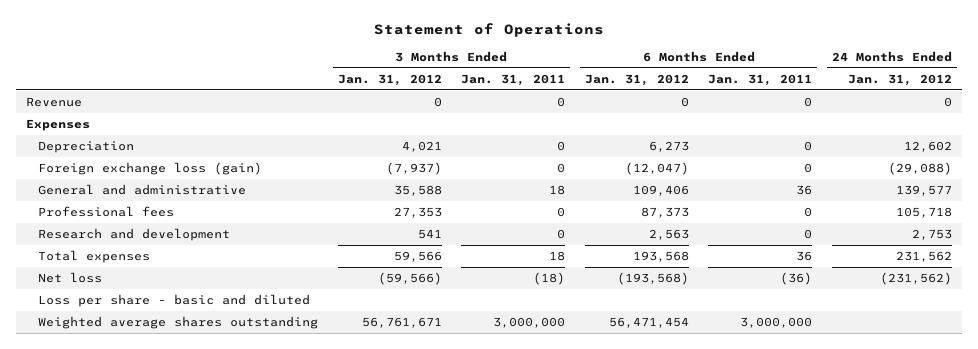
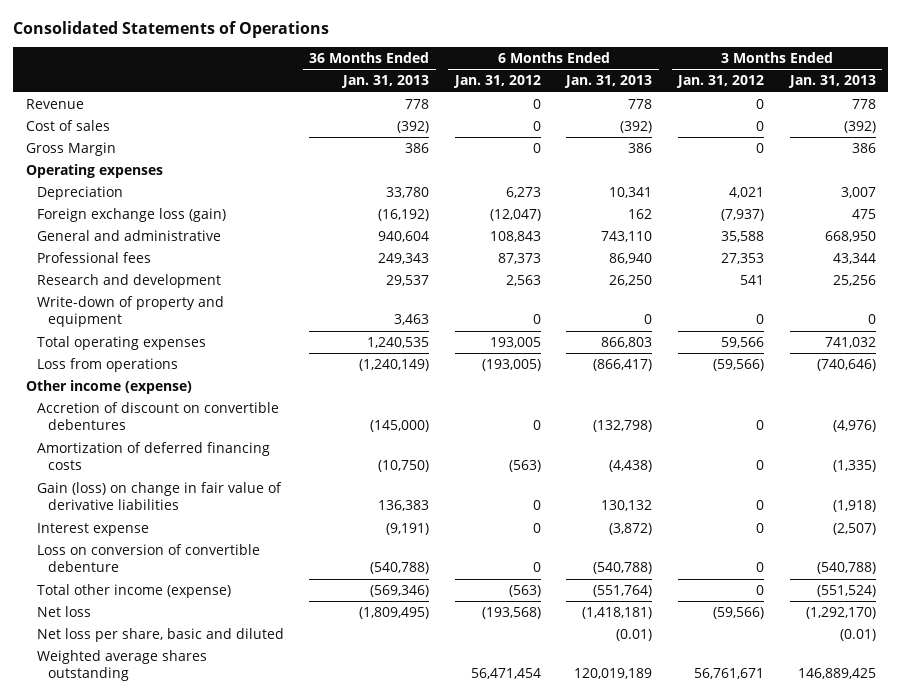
- Statement of Operations
+ Consolidated Statements of Operations
- | 3 Months Ended Jan. 31, 2012 | 3 Months Ended Jan. 31, 2011 | 6 Months Ended Jan. 31, 2012 | 6 Months Ended Jan. 31, 2011 | 24 Months Ended Jan. 31, 2012
+ | 36 Months Ended Jan. 31, 2013 | 6 Months Ended Jan. 31, 2012 | 6 Months Ended Jan. 31, 2013 | 3 Months Ended Jan. 31, 2012 | 3 Months Ended Jan. 31, 2013
- Expenses
+ Cost of sales | (392) | 0 | (392) | 0 | (392)
+ Gross Margin | 386 | 0 | 386 | 0 | 386
+ Operating expenses
- General and administrative | 35,588 | 18 | 109,406 | 36 | 139,577
+ General and administrative | 940,604 | 108,843 | 743,110 | 35,588 | 668,950
- Total expenses | 59,566 | 18 | 193,568 | 36 | 231,562
+ Write-down of property and equipment | 3,463 | 0 | 0 | 0 | 0
+ Total operating expenses | 1,240,535 | 193,005 | 866,803 | 59,566 | 741,032
+ Loss from operations | (1,240,149) | (193,005) | (866,417) | (59,566) | (740,646)
+ Other income (expense)
+ Accretion of discount on convertible debentures | (145,000) | 0 | (132,798) | 0 | (4,976)
+ Amortization of deferred financing costs | (10,750) | (563) | (4,438) | 0 | (1,335)
+ Gain (loss) on change in fair value of derivative liabilities | 136,383 | 0 | 130,132 | 0 | (1,918)
+ Interest expense | (9,191) | 0 | (3,872) | 0 | (2,507)
+ Loss on conversion of convertible debenture | (540,788) | 0 | (540,788) | 0 | (540,788)
+ Total other income (expense) | (569,346) | (563) | (551,764) | 0 | (551,524)
- Loss per share - basic and diluted
+ Net loss per share, basic and diluted | | | (0.01) | | (0.01)

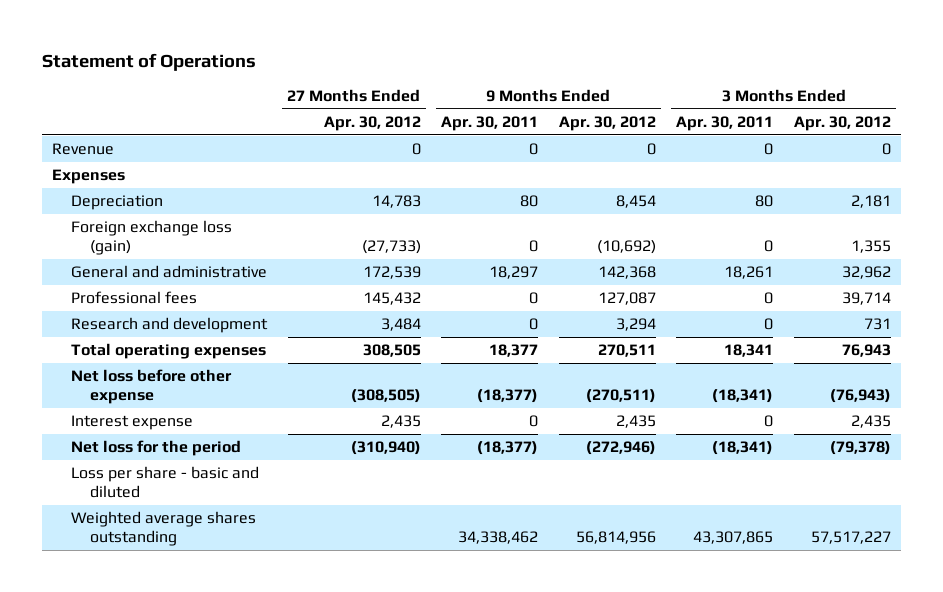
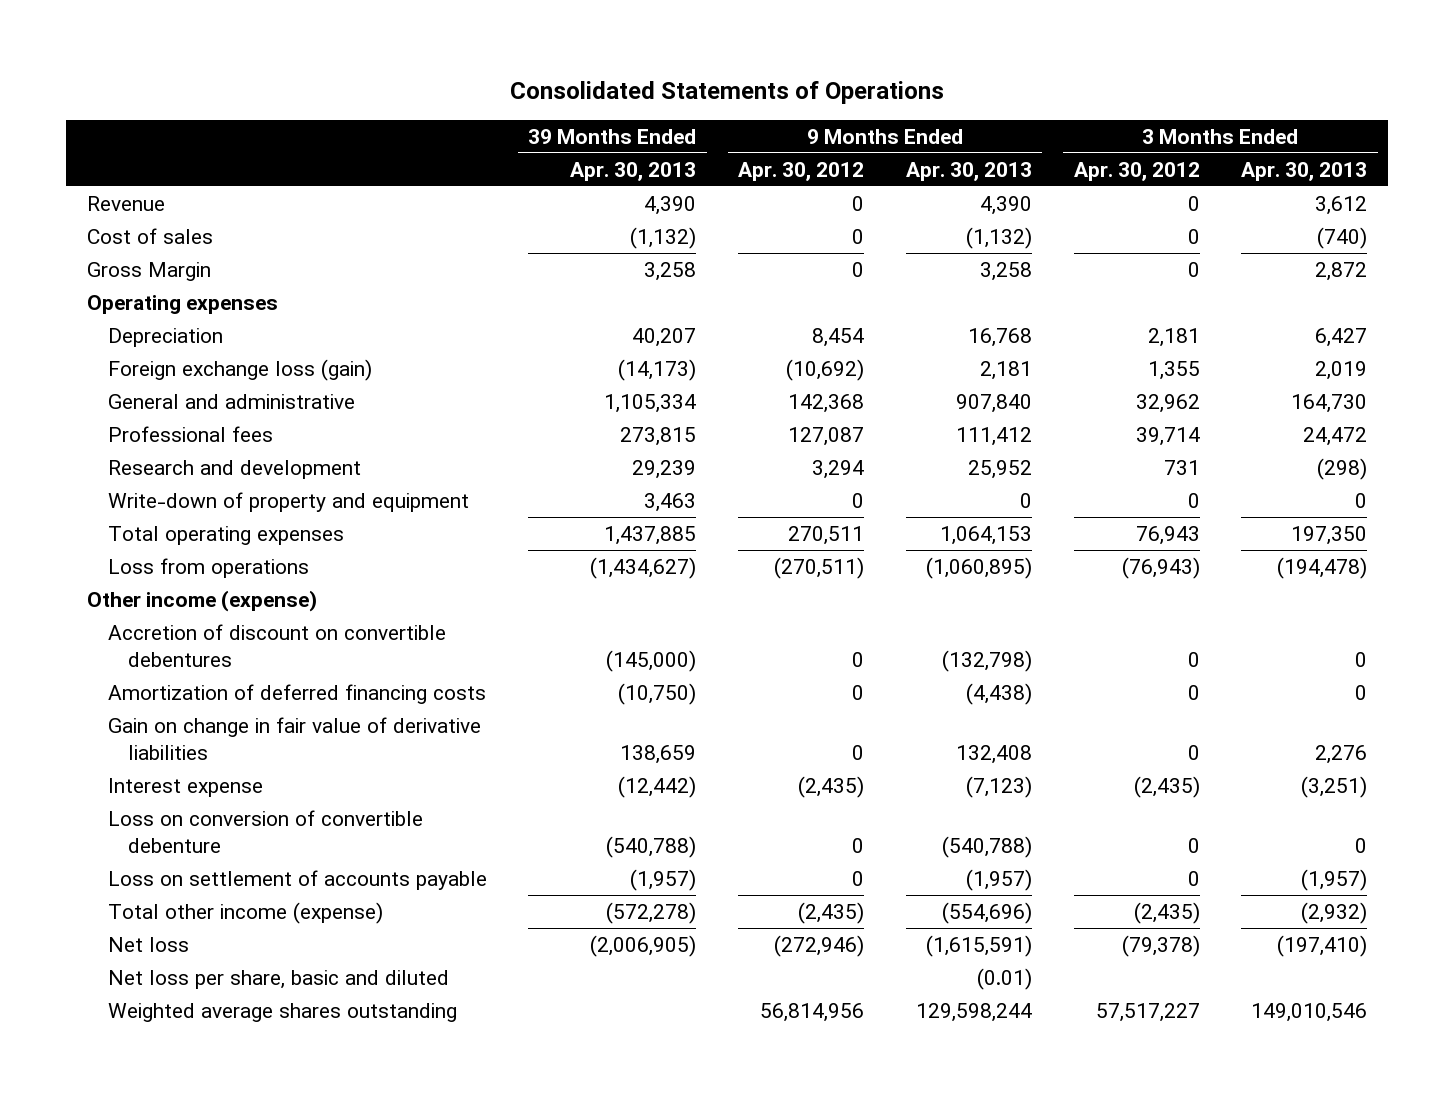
- Statement of Operations
+ Consolidated Statements of Operations
- | 27 Months Ended Apr. 30, 2012 | 9 Months Ended Apr. 30, 2011 | 9 Months Ended Apr. 30, 2012 | 3 Months Ended Apr. 30, 2011 | 3 Months Ended Apr. 30, 2012
+ | 39 Months Ended Apr. 30, 2013 | 9 Months Ended Apr. 30, 2012 | 9 Months Ended Apr. 30, 2013 | 3 Months Ended Apr. 30, 2012 | 3 Months Ended Apr. 30, 2013
- Expenses
+ Cost of sales | (1,132) | 0 | (1,132) | 0 | (740)
+ Gross Margin | 3,258 | 0 | 3,258 | 0 | 2,872
+ Operating expenses
+ Write-down of property and equipment | 3,463 | 0 | 0 | 0 | 0
- Net loss before other expense | (308,505) | (18,377) | (270,511) | (18,341) | (76,943)
- Interest expense | 2,435 | 0 | 2,435 | 0 | 2,435
- Net loss for the period | (310,940) | (18,377) | (272,946) | (18,341) | (79,378)
- Loss per share - basic and diluted
+ Loss from operations | (1,434,627) | (270,511) | (1,060,895) | (76,943) | (194,478)
+ Other income (expense)
+ Accretion of discount on convertible debentures | (145,000) | 0 | (132,798) | 0 | 0
+ Amortization of deferred financing costs | (10,750) | 0 | (4,438) | 0 | 0
+ Gain on change in fair value of derivative liabilities | 138,659 | 0 | 132,408 | 0 | 2,276
+ Interest expense | (12,442) | (2,435) | (7,123) | (2,435) | (3,251)
+ Loss on conversion of convertible debenture | (540,788) | 0 | (540,788) | 0 | 0
+ Loss on settlement of accounts payable | (1,957) | 0 | (1,957) | 0 | (1,957)
+ Total other income (expense) | (572,278) | (2,435) | (554,696) | (2,435) | (2,932)
+ Net loss | (2,006,905) | (272,946) | (1,615,591) | (79,378) | (197,410)
+ Net loss per share, basic and diluted | | | (0.01) | |

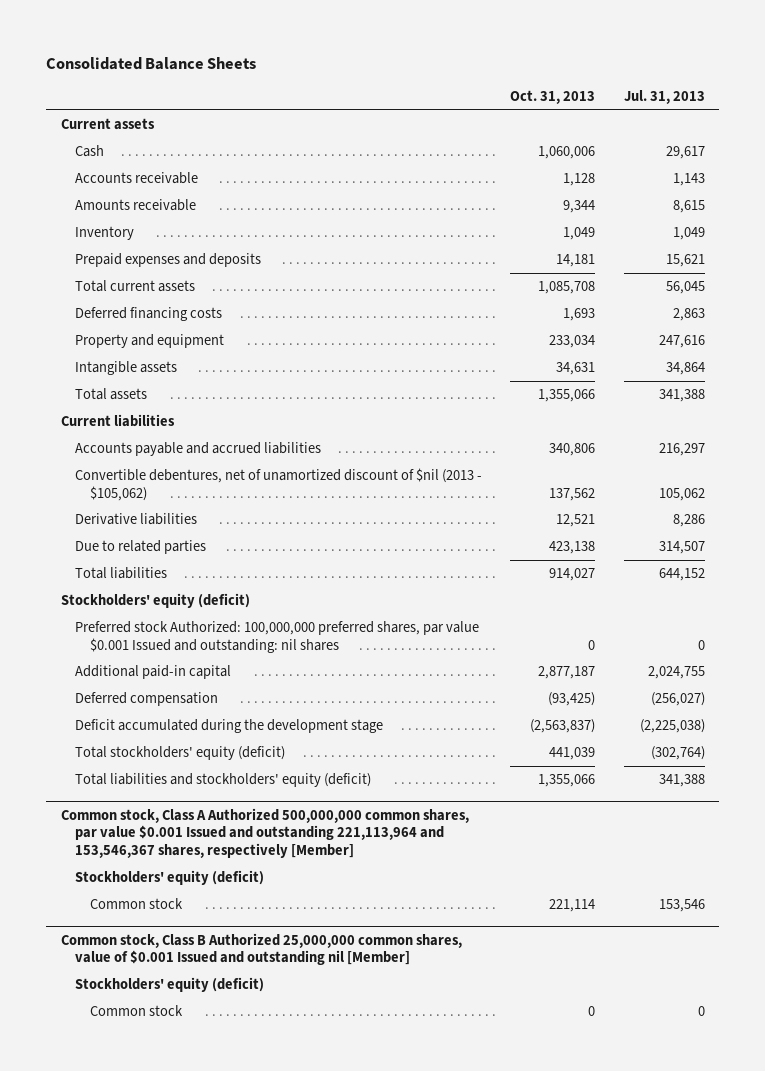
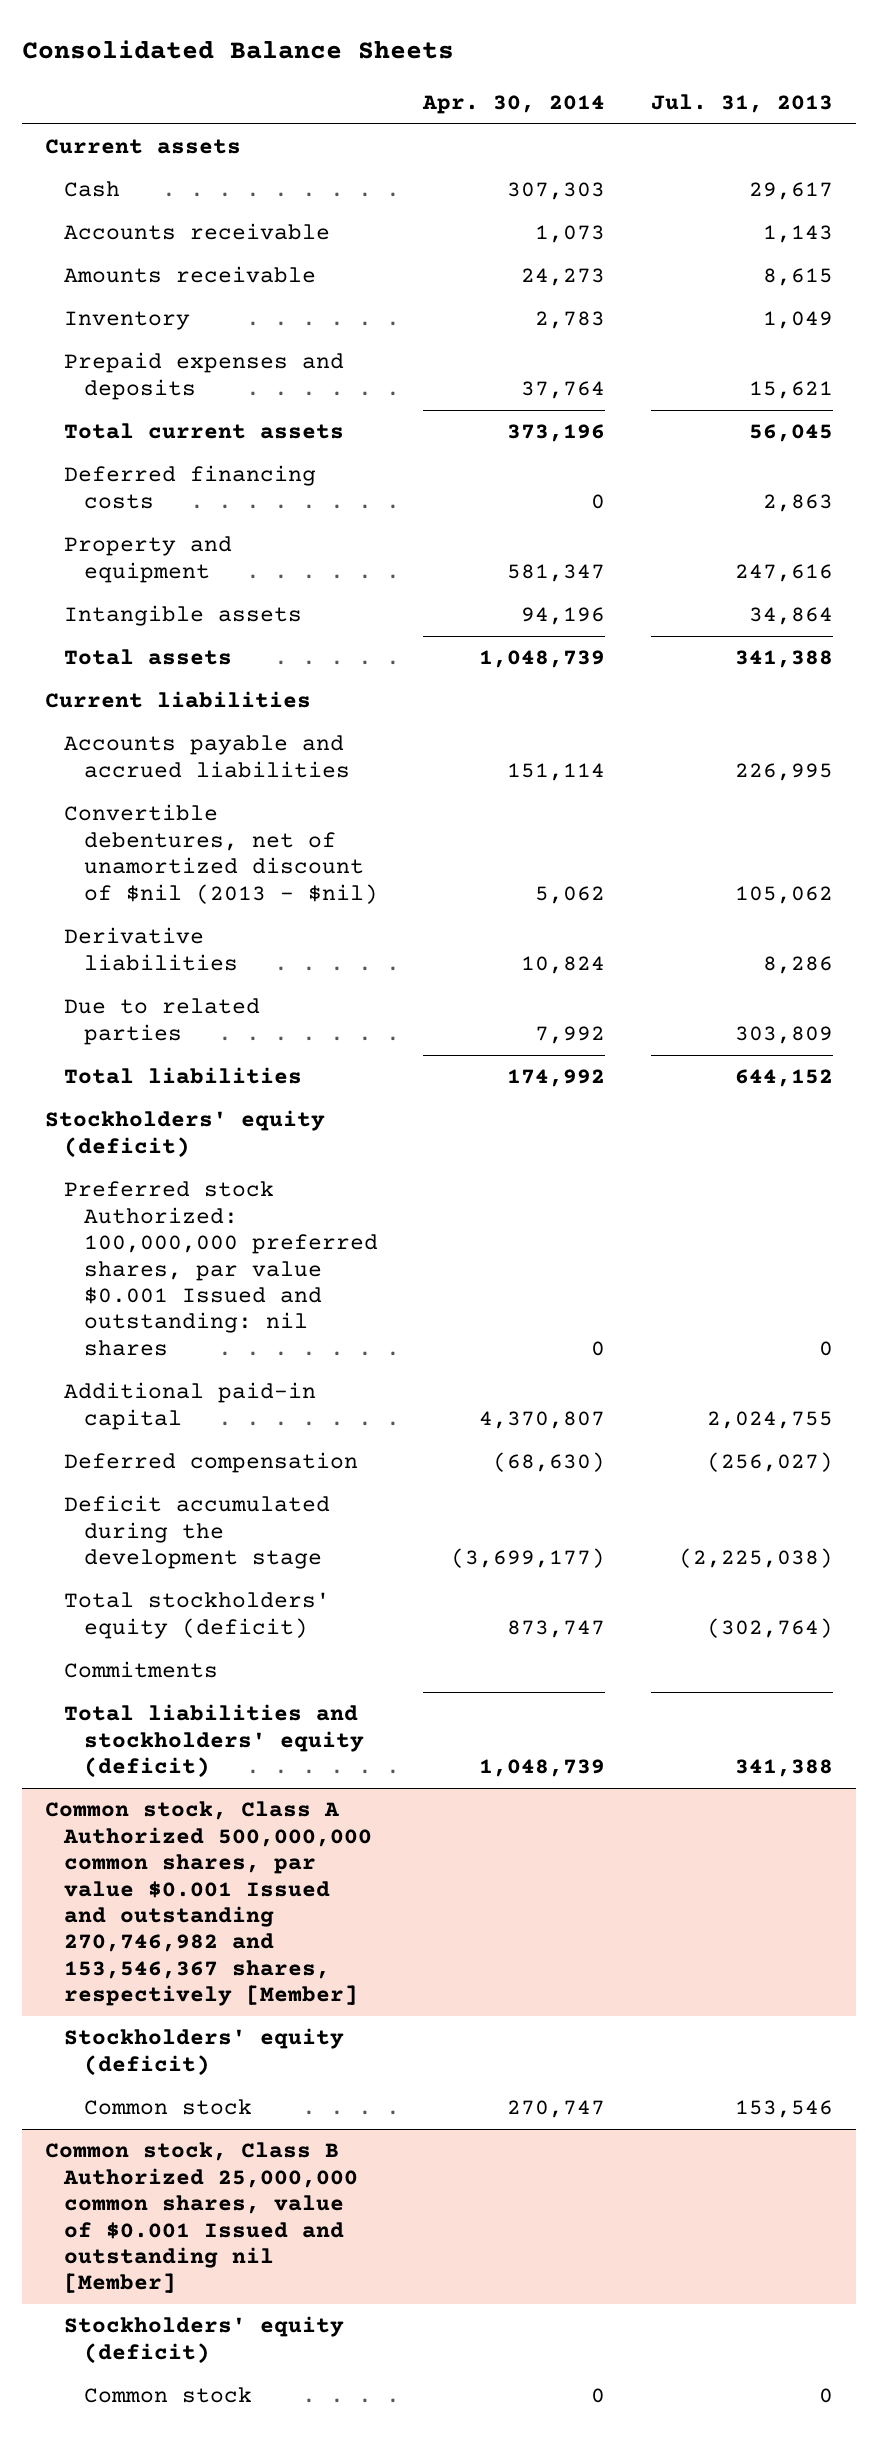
- | Oct. 31, 2013 | Jul. 31, 2013
+ | Apr. 30, 2014 | Jul. 31, 2013
- Accounts payable and accrued liabilities | 340,806 | 216,297
- Convertible debentures, net of unamortized discount of $nil (2013 - $105,062) | 137,562 | 105,062
+ Accounts payable and accrued liabilities | 151,114 | 226,995
+ Convertible debentures, net of unamortized discount of $nil (2013 - $nil) | 5,062 | 105,062
- Due to related parties | 423,138 | 314,507
+ Due to related parties | 7,992 | 303,809
+ Commitments
- Common stock, Class A Authorized 500,000,000 common shares, par value $0.001 Issued and outstanding 221,113,964 and 153,546,367 shares, respectively [Member]
+ Common stock, Class A Authorized 500,000,000 common shares, par value $0.001 Issued and outstanding 270,746,982 and 153,546,367 shares, respectively [Member]

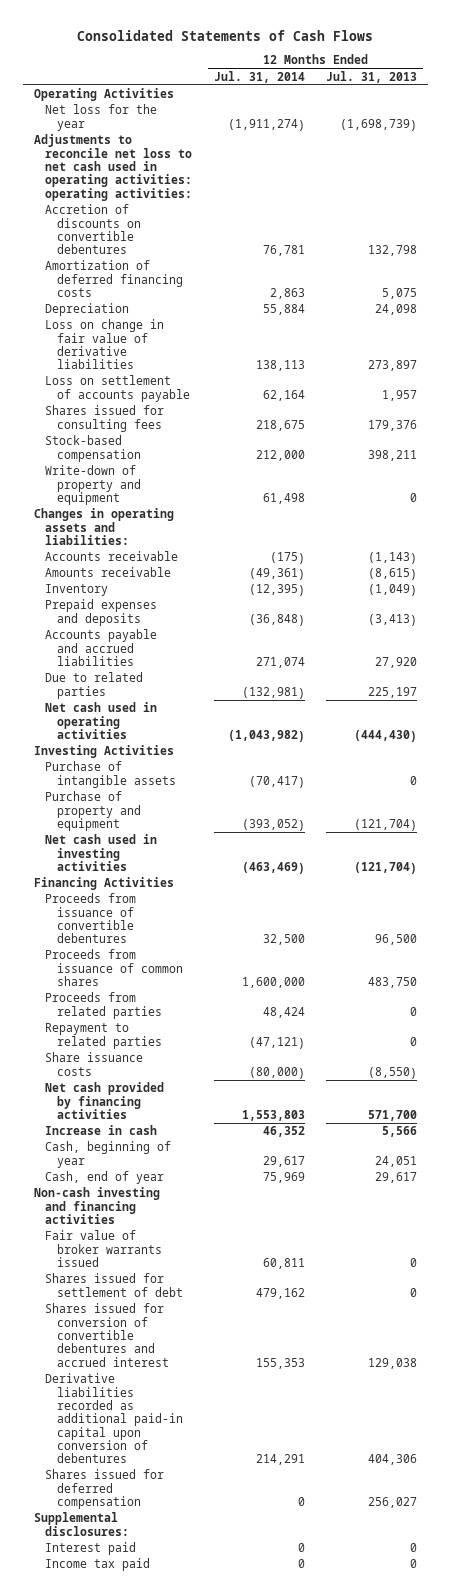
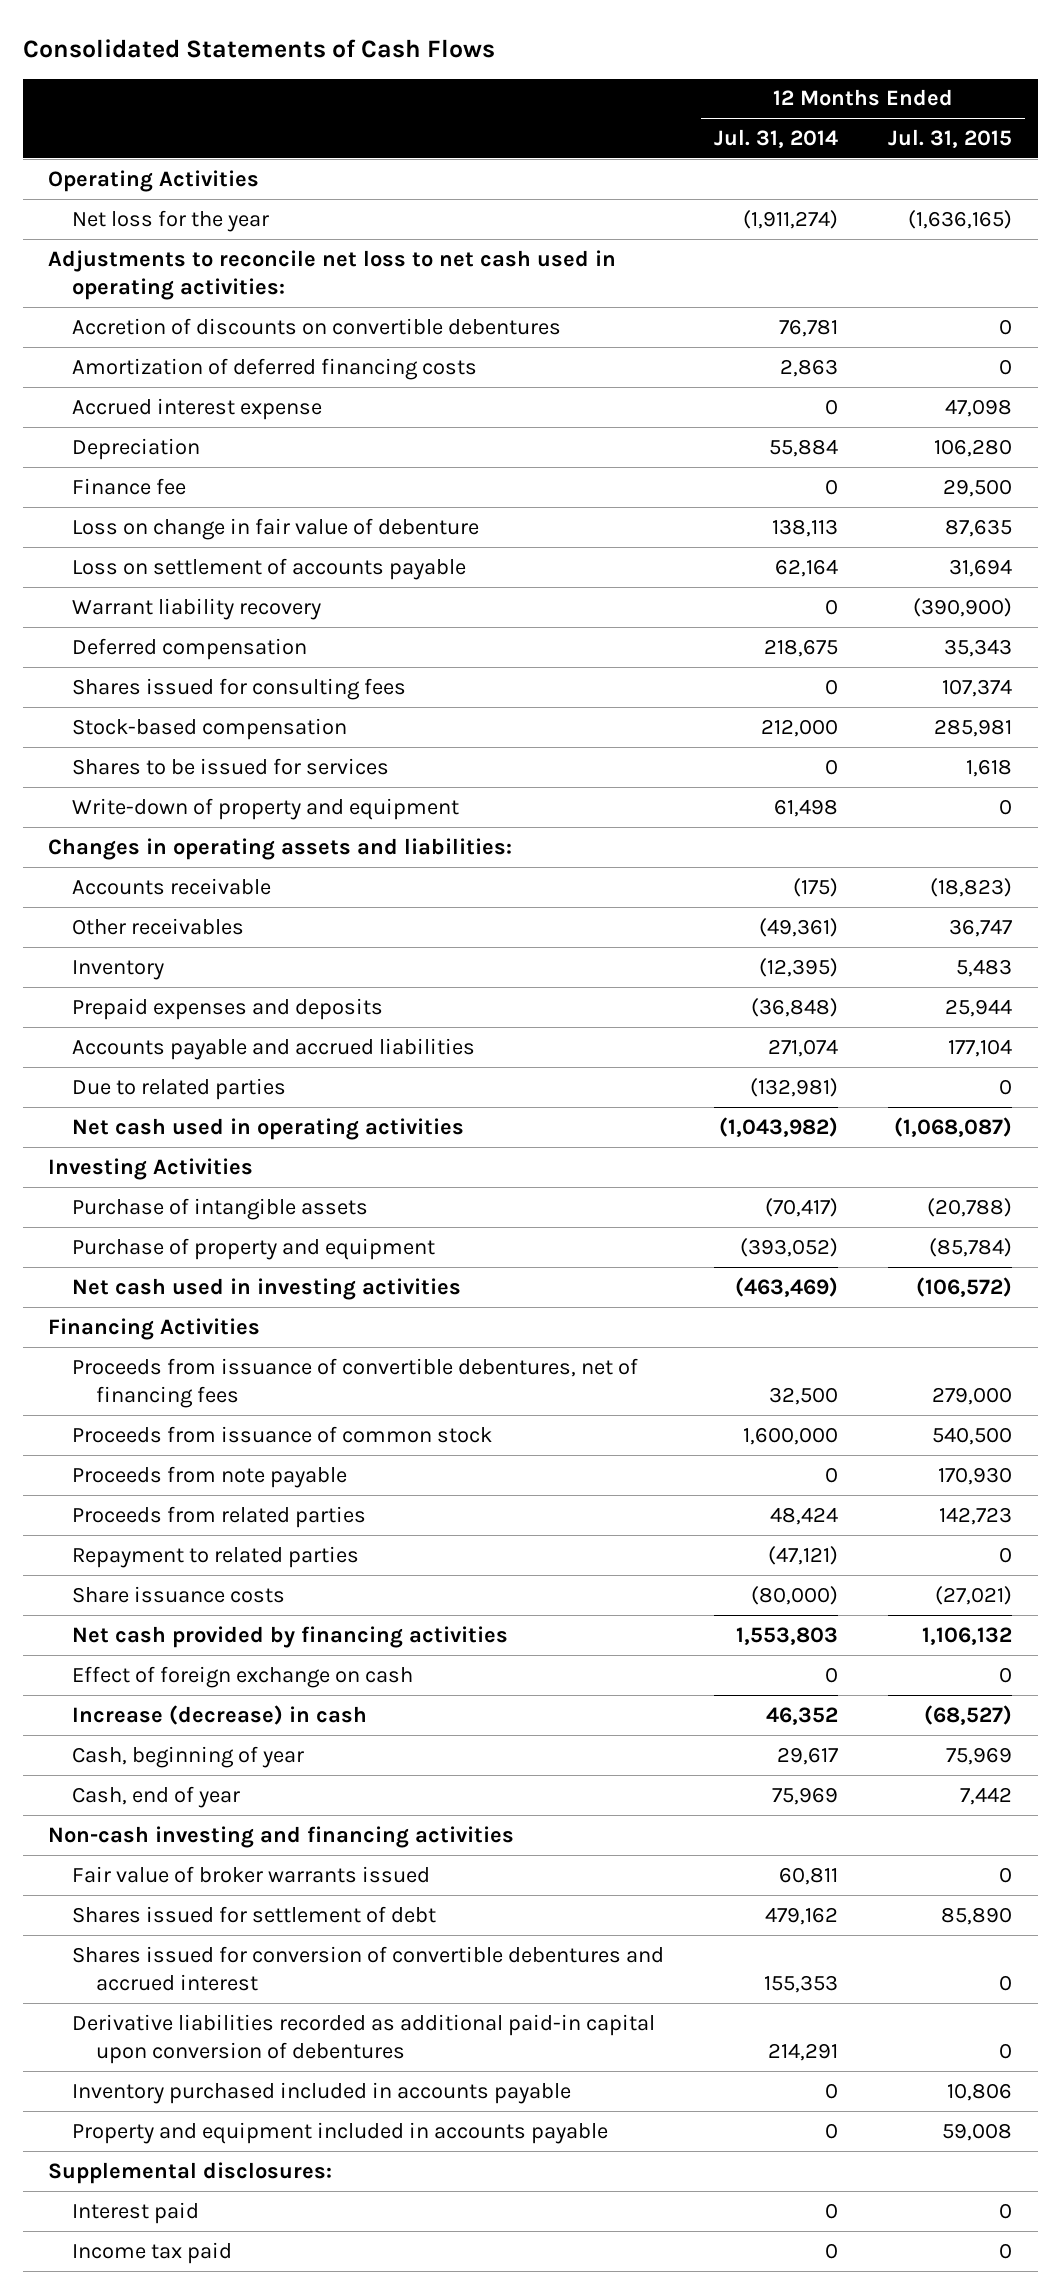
- | 12 Months Ended Jul. 31, 2014 | 12 Months Ended Jul. 31, 2013
+ | 12 Months Ended Jul. 31, 2014 | 12 Months Ended Jul. 31, 2015
- Adjustments to reconcile net loss to net cash used in operating activities: operating activities:
+ Adjustments to reconcile net loss to net cash used in operating activities:
+ Accrued interest expense | 0 | 47,098
- Loss on change in fair value of derivative liabilities | 138,113 | 273,897
+ Finance fee | 0 | 29,500
+ Loss on change in fair value of debenture | 138,113 | 87,635
- Shares issued for consulting fees | 218,675 | 179,376
+ Warrant liability recovery | 0 | (390,900)
+ Deferred compensation | 218,675 | 35,343
+ Shares issued for consulting fees | 0 | 107,374
+ Shares to be issued for services | 0 | 1,618
- Amounts receivable | (49,361) | (8,615)
+ Other receivables | (49,361) | 36,747
- Proceeds from issuance of convertible debentures | 32,500 | 96,500
- Proceeds from issuance of common shares | 1,600,000 | 483,750
+ Proceeds from issuance of convertible debentures, net of financing fees | 32,500 | 279,000
+ Proceeds from issuance of common stock | 1,600,000 | 540,500
+ Proceeds from note payable | 0 | 170,930
- Increase in cash | 46,352 | 5,566
+ Effect of foreign exchange on cash | 0 | 0
+ Increase (decrease) in cash | 46,352 | (68,527)
- Shares issued for deferred compensation | 0 | 256,027
+ Inventory purchased included in accounts payable | 0 | 10,806
+ Property and equipment included in accounts payable | 0 | 59,008

